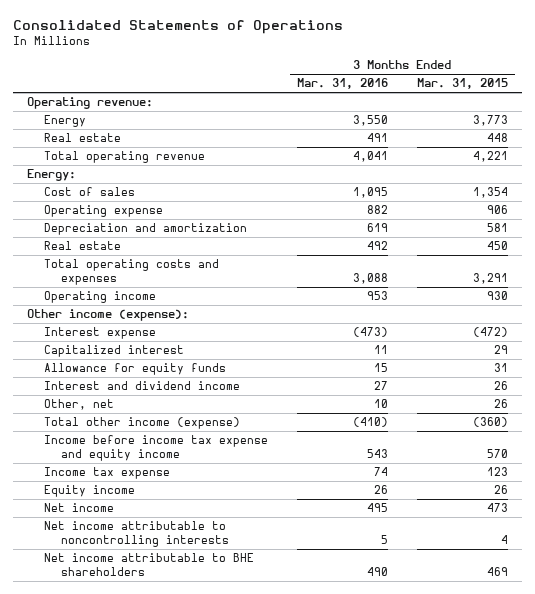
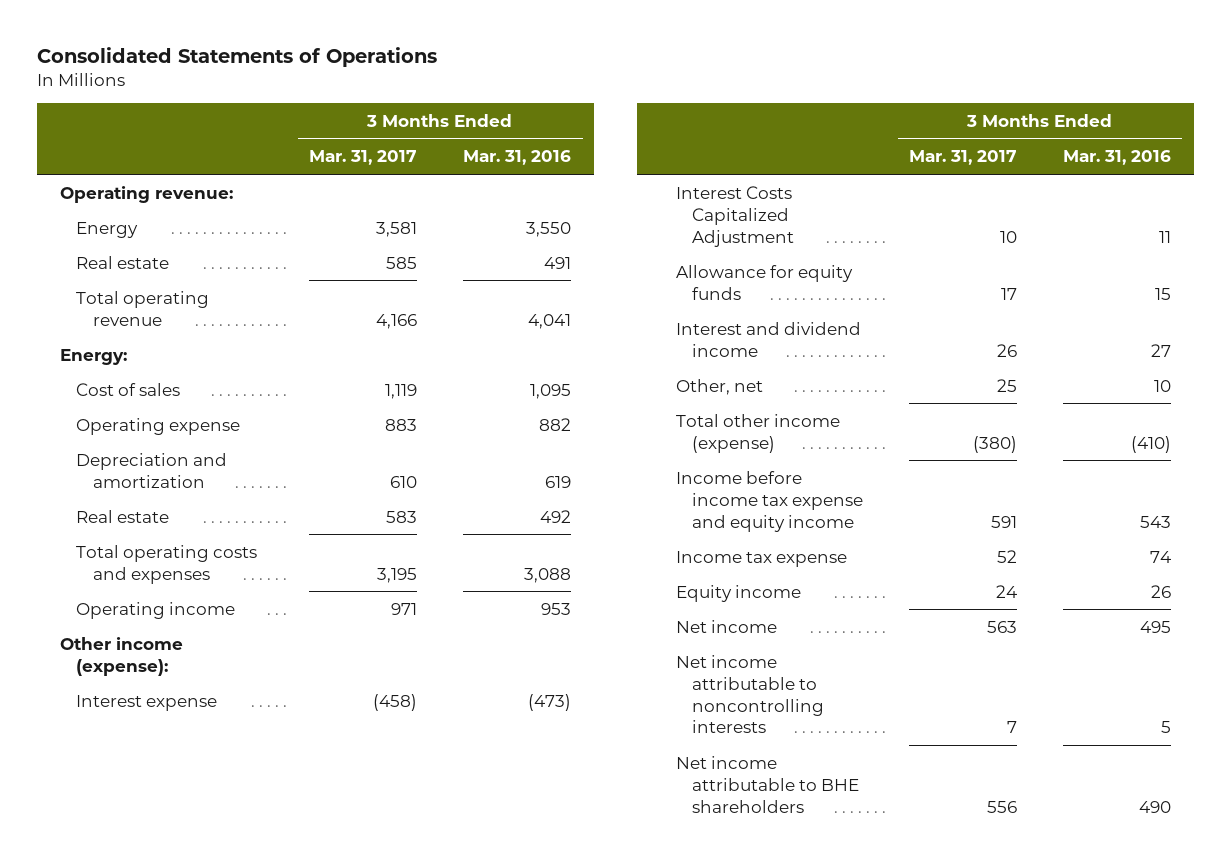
- | 3 Months Ended Mar. 31, 2016 | 3 Months Ended Mar. 31, 2015
+ | 3 Months Ended Mar. 31, 2017 | 3 Months Ended Mar. 31, 2016
- Capitalized interest | 11 | 29
+ Interest Costs Capitalized Adjustment | 10 | 11

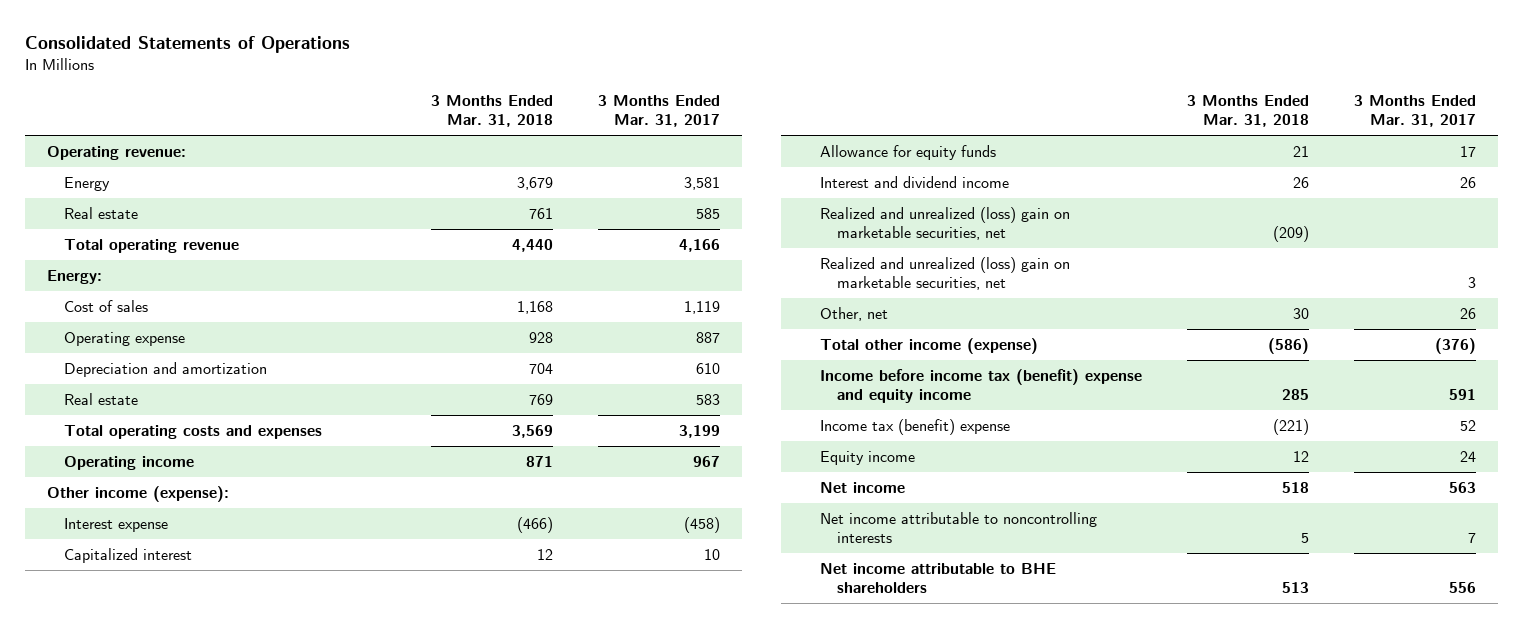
- | 3 Months Ended Mar. 31, 2017 | 3 Months Ended Mar. 31, 2016
+ | 3 Months Ended Mar. 31, 2018 | 3 Months Ended Mar. 31, 2017
- Operating expense | 883 | 882
+ Operating expense | 928 | 887
- Total operating costs and expenses | 3,195 | 3,088
- Operating income | 971 | 953
+ Total operating costs and expenses | 3,569 | 3,199
+ Operating income | 871 | 967
- Interest Costs Capitalized Adjustment | 10 | 11
+ Capitalized interest | 12 | 10
- Other, net | 25 | 10
- Total other income (expense) | (380) | (410)
- Income before income tax expense and equity income | 591 | 543
- Income tax expense | 52 | 74
+ Realized and unrealized (loss) gain on marketable securities, net | (209) |
+ Realized and unrealized (loss) gain on marketable securities, net | | 3
+ Other, net | 30 | 26
+ Total other income (expense) | (586) | (376)
+ Income before income tax (benefit) expense and equity income | 285 | 591
+ Income tax (benefit) expense | (221) | 52

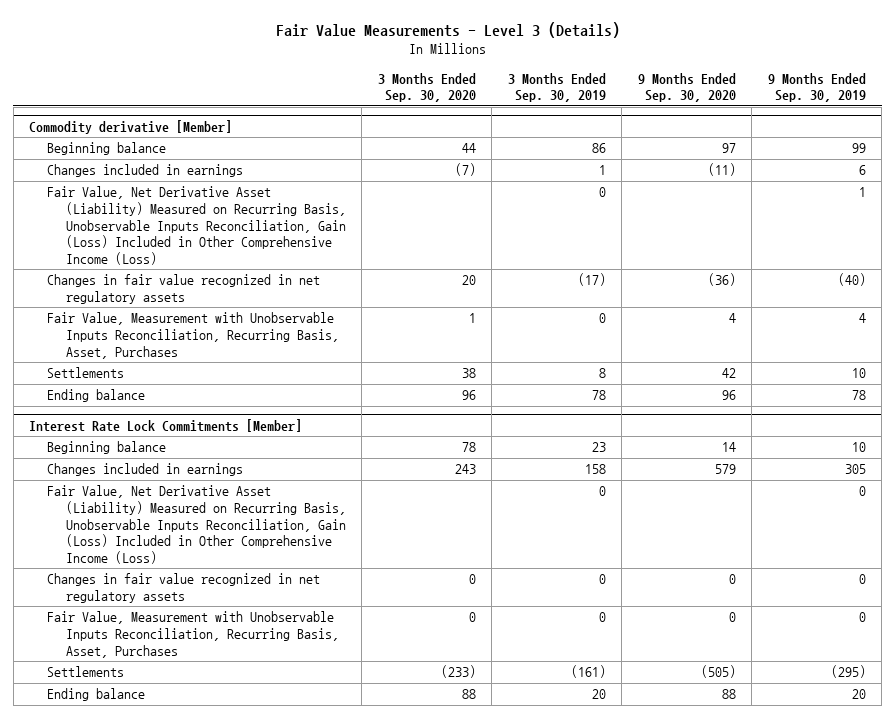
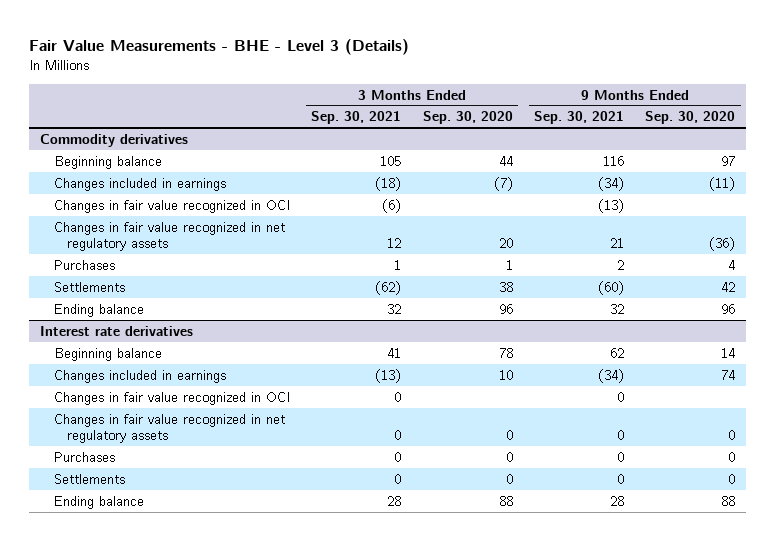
- Fair Value Measurements - Level 3 (Details)
+ Fair Value Measurements - BHE - Level 3 (Details)
- | 3 Months Ended Sep. 30, 2020 | 3 Months Ended Sep. 30, 2019 | 9 Months Ended Sep. 30, 2020 | 9 Months Ended Sep. 30, 2019
+ | 3 Months Ended Sep. 30, 2021 | 3 Months Ended Sep. 30, 2020 | 9 Months Ended Sep. 30, 2021 | 9 Months Ended Sep. 30, 2020
- Commodity derivative [Member]
+ Commodity derivatives
- Fair Value, Net Derivative Asset (Liability) Measured on Recurring Basis, Unobservable Inputs Reconciliation, Gain (Loss) Included in Other Comprehensive Income (Loss) | | 0 | | 1
+ Changes in fair value recognized in OCI | (6) | | (13) |
- Fair Value, Measurement with Unobservable Inputs Reconciliation, Recurring Basis, Asset, Purchases | 1 | 0 | 4 | 4
+ Purchases | 1 | 1 | 2 | 4
- Interest Rate Lock Commitments [Member]
+ Interest rate derivatives
- Changes included in earnings | 243 | 158 | 579 | 305
- Fair Value, Net Derivative Asset (Liability) Measured on Recurring Basis, Unobservable Inputs Reconciliation, Gain (Loss) Included in Other Comprehensive Income (Loss) | | 0 | | 0
+ Changes included in earnings | (13) | 10 | (34) | 74
+ Changes in fair value recognized in OCI | 0 | | 0 |
- Fair Value, Measurement with Unobservable Inputs Reconciliation, Recurring Basis, Asset, Purchases | 0 | 0 | 0 | 0
- Settlements | (233) | (161) | (505) | (295)
+ Purchases | 0 | 0 | 0 | 0
+ Settlements | 0 | 0 | 0 | 0

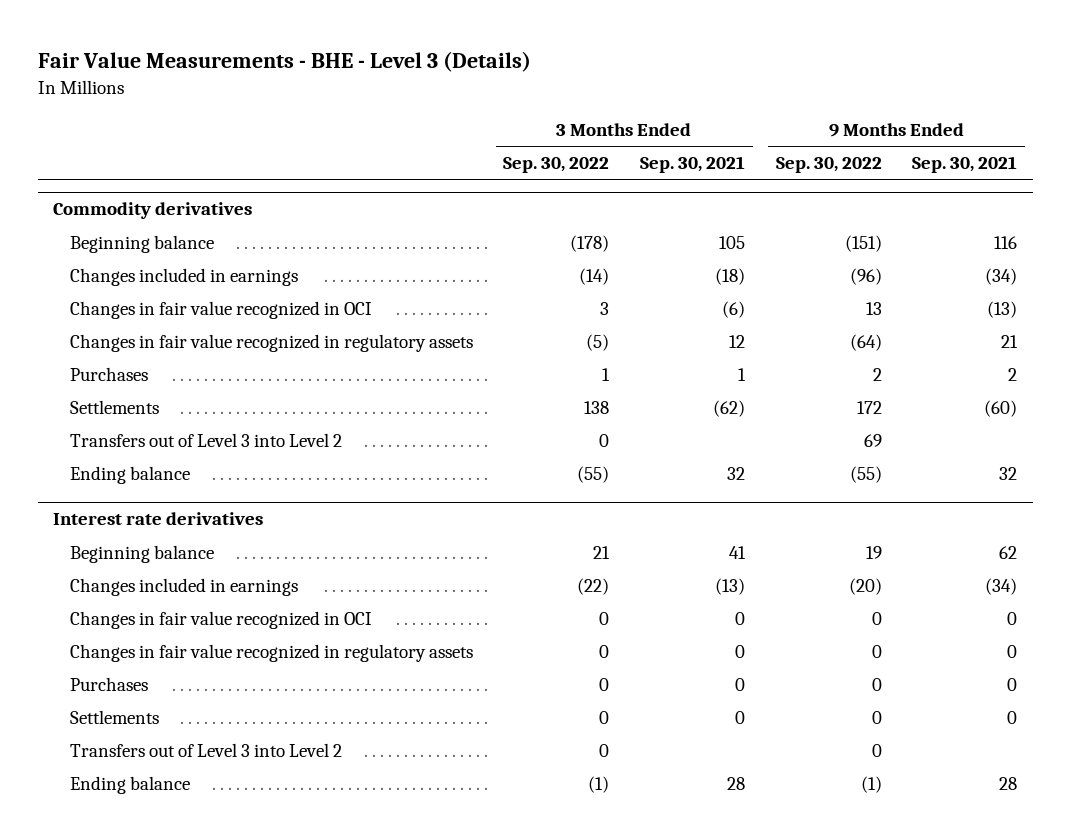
- | 3 Months Ended Sep. 30, 2021 | 3 Months Ended Sep. 30, 2020 | 9 Months Ended Sep. 30, 2021 | 9 Months Ended Sep. 30, 2020
+ | 3 Months Ended Sep. 30, 2022 | 3 Months Ended Sep. 30, 2021 | 9 Months Ended Sep. 30, 2022 | 9 Months Ended Sep. 30, 2021
@ Commodity derivatives
- Changes in fair value recognized in net regulatory assets | 12 | 20 | 21 | (36)
+ Changes in fair value recognized in regulatory assets | (5) | 12 | (64) | 21
+ Transfers out of Level 3 into Level 2 | 0 | | 69 |
@ Interest rate derivatives
- Changes in fair value recognized in net regulatory assets | 0 | 0 | 0 | 0
+ Changes in fair value recognized in regulatory assets | 0 | 0 | 0 | 0
+ Transfers out of Level 3 into Level 2 | 0 | | 0 |

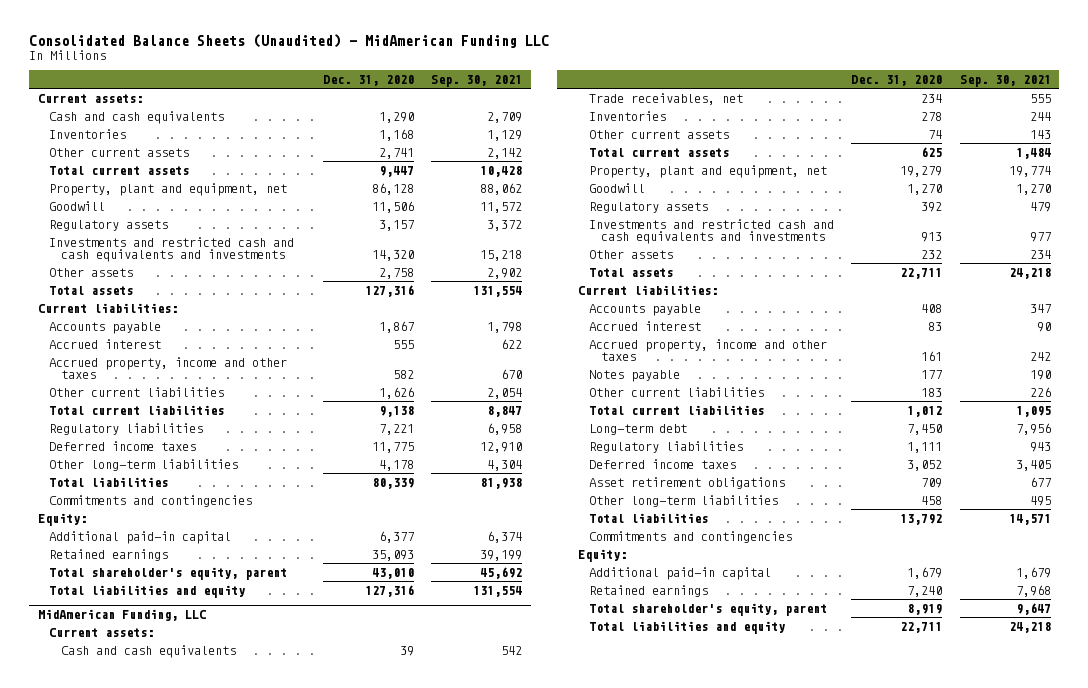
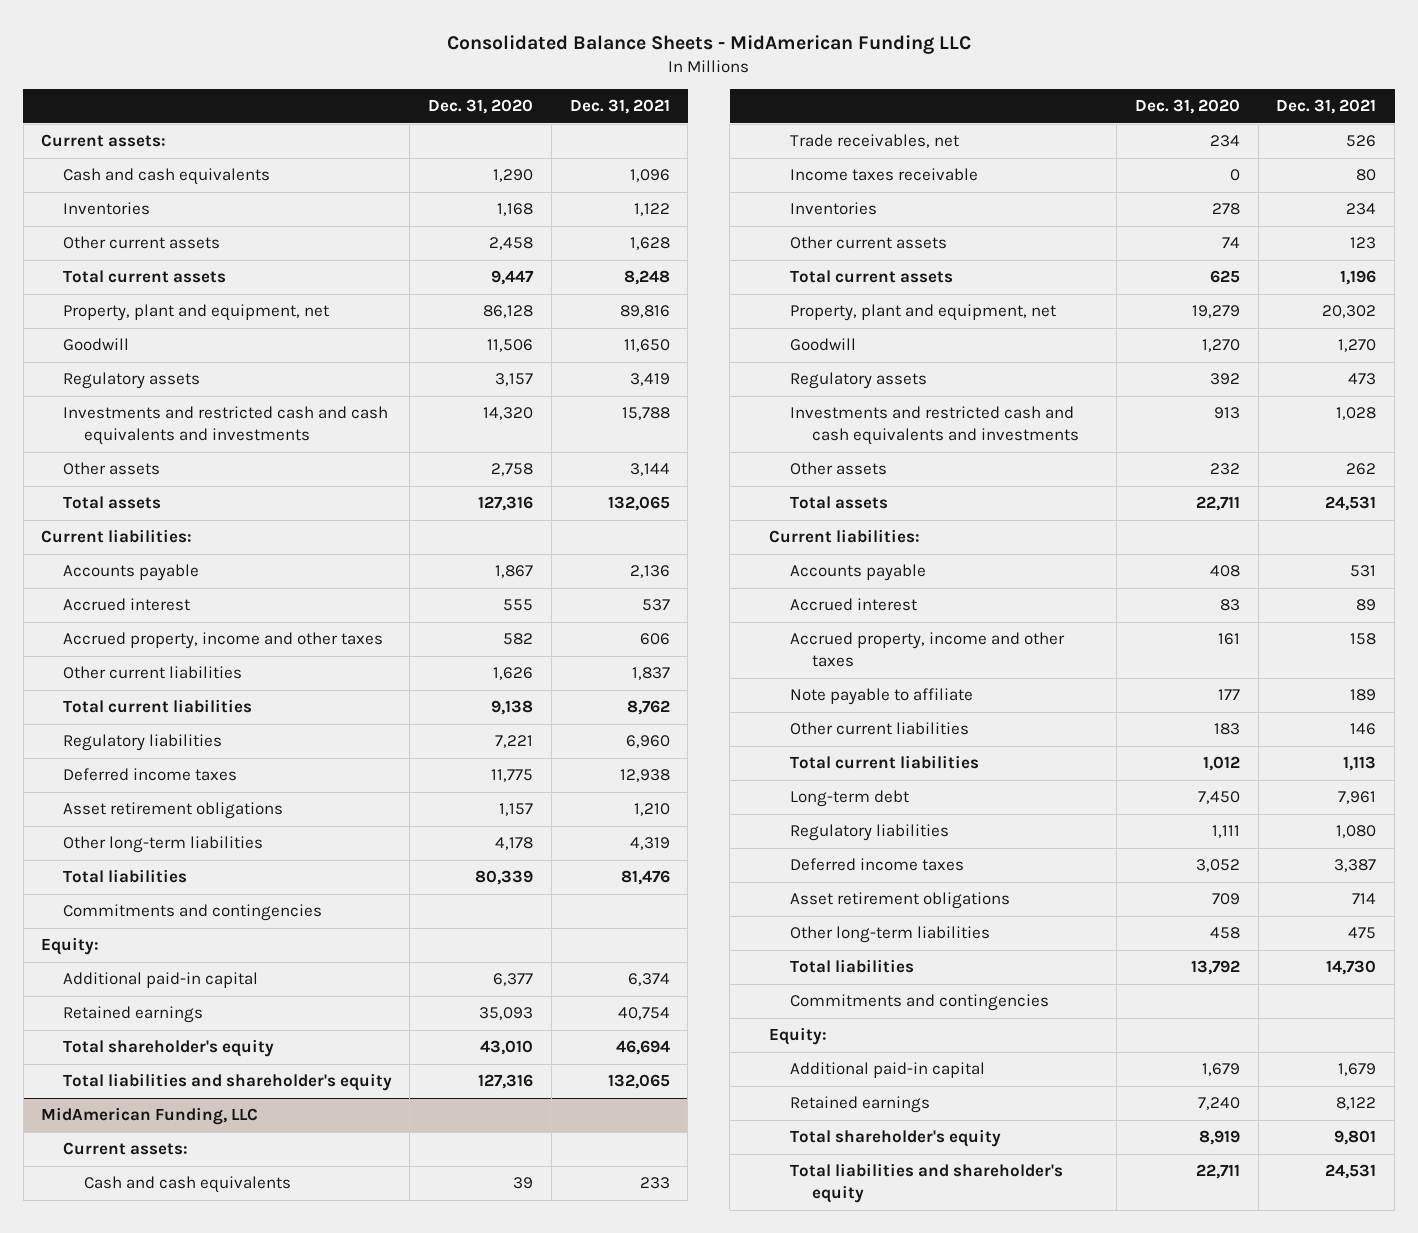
- Consolidated Balance Sheets (Unaudited) - MidAmerican Funding LLC
+ Consolidated Balance Sheets - MidAmerican Funding LLC
- | Dec. 31, 2020 | Sep. 30, 2021
+ | Dec. 31, 2020 | Dec. 31, 2021
- Other current assets | 2,741 | 2,142
+ Other current assets | 2,458 | 1,628
+ Asset retirement obligations | 1,157 | 1,210
- Total shareholder's equity, parent | 43,010 | 45,692
- Total liabilities and equity | 127,316 | 131,554
+ Total shareholder's equity | 43,010 | 46,694
+ Total liabilities and shareholder's equity | 127,316 | 132,065
@ MidAmerican Funding, LLC
+ Income taxes receivable | 0 | 80
- Notes payable | 177 | 190
+ Note payable to affiliate | 177 | 189
- Total shareholder's equity, parent | 8,919 | 9,647
- Total liabilities and equity | 22,711 | 24,218
+ Total shareholder's equity | 8,919 | 9,801
+ Total liabilities and shareholder's equity | 22,711 | 24,531

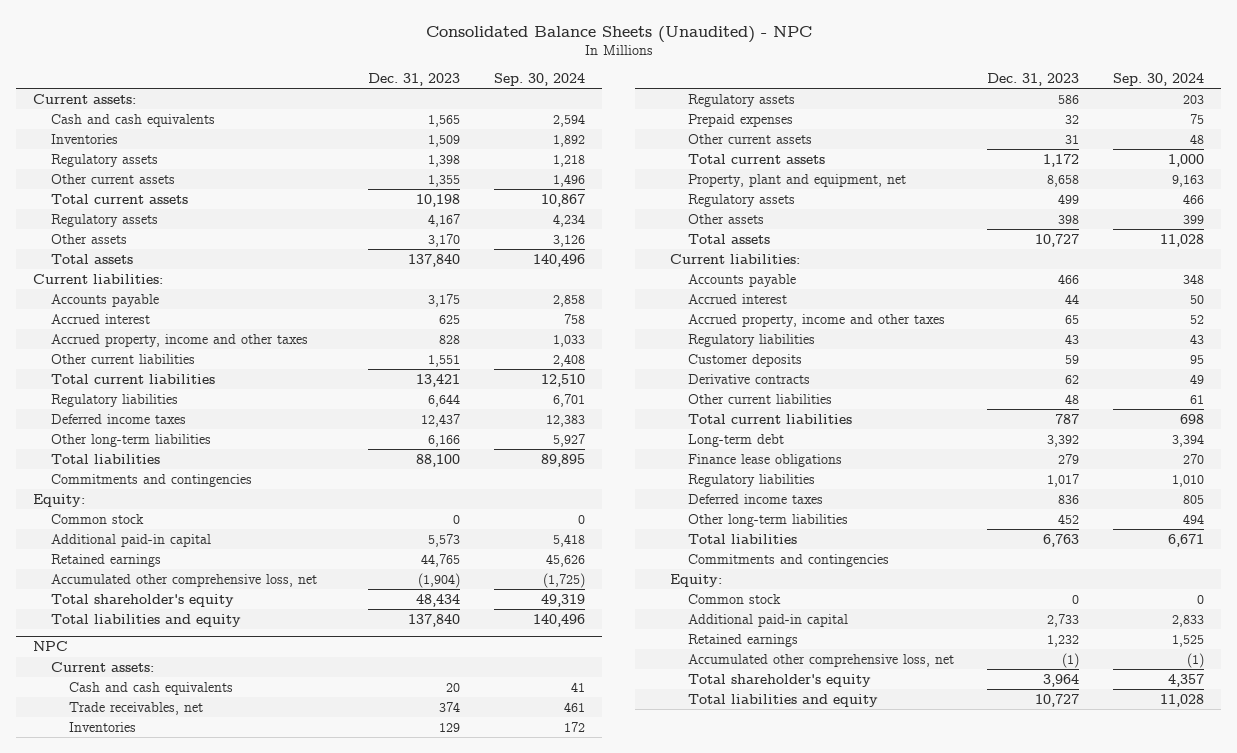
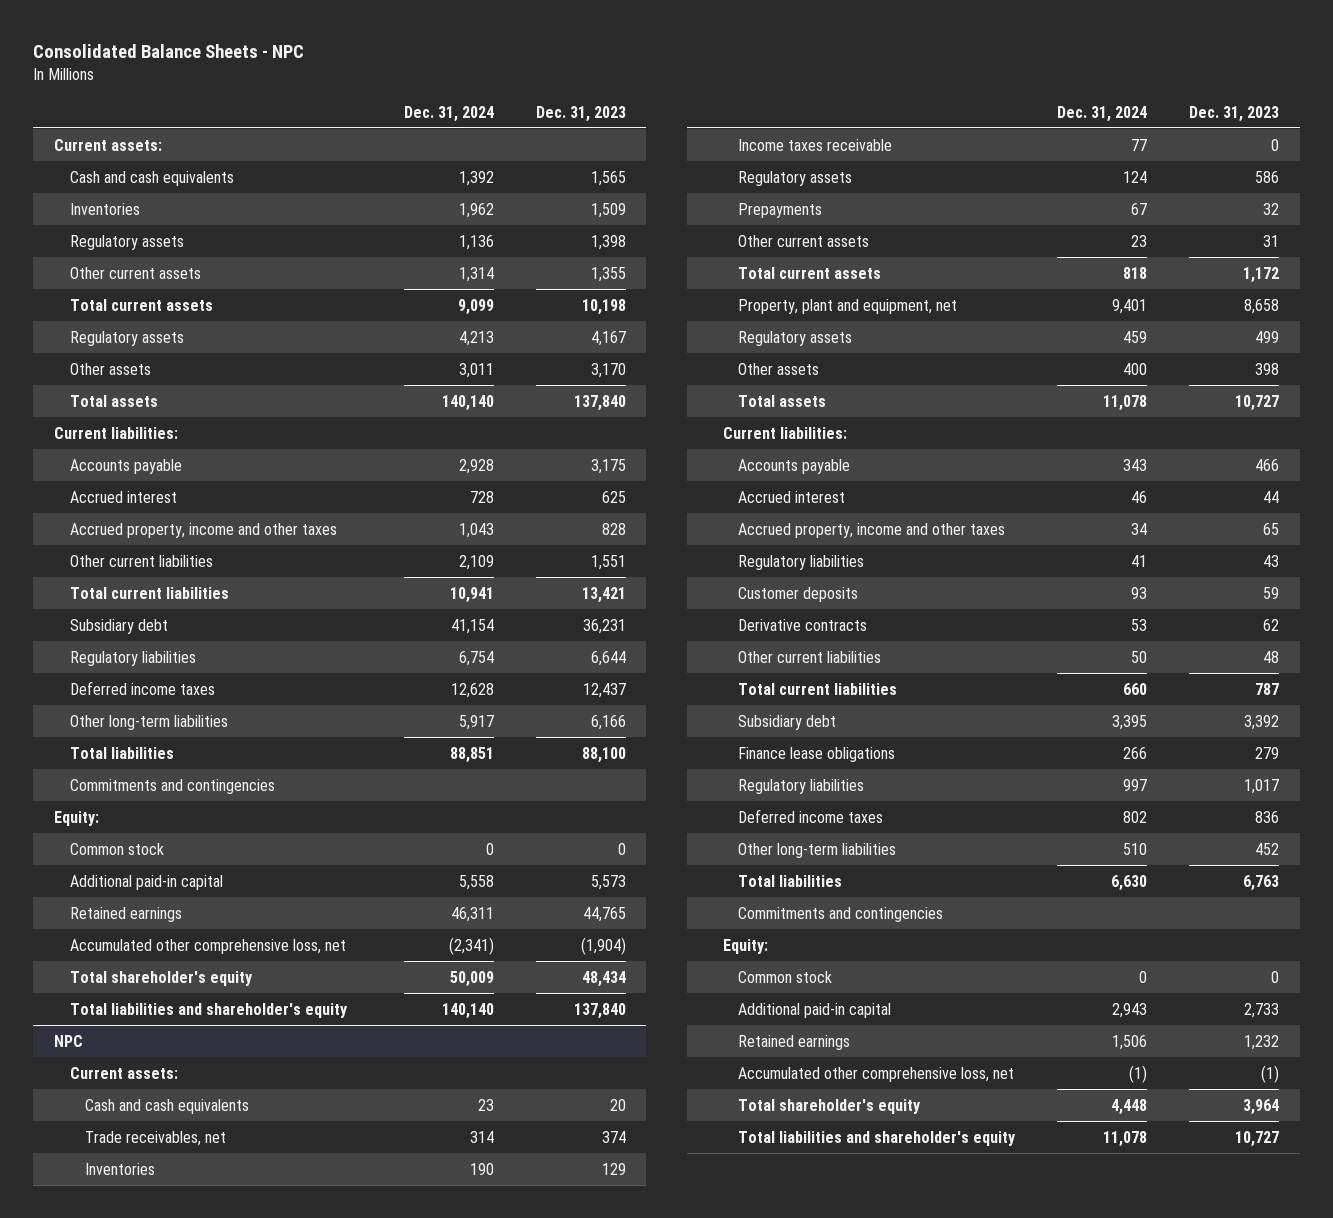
- Consolidated Balance Sheets (Unaudited) - NPC
+ Consolidated Balance Sheets - NPC
- | Dec. 31, 2023 | Sep. 30, 2024
+ | Dec. 31, 2024 | Dec. 31, 2023
+ Subsidiary debt | 41,154 | 36,231
- Total liabilities and equity | 137,840 | 140,496
+ Total liabilities and shareholder's equity | 140,140 | 137,840
@ NPC
+ Income taxes receivable | 77 | 0
- Prepaid expenses | 32 | 75
+ Prepayments | 67 | 32
- Long-term debt | 3,392 | 3,394
+ Subsidiary debt | 3,395 | 3,392
- Total liabilities and equity | 10,727 | 11,028
+ Total liabilities and shareholder's equity | 11,078 | 10,727

